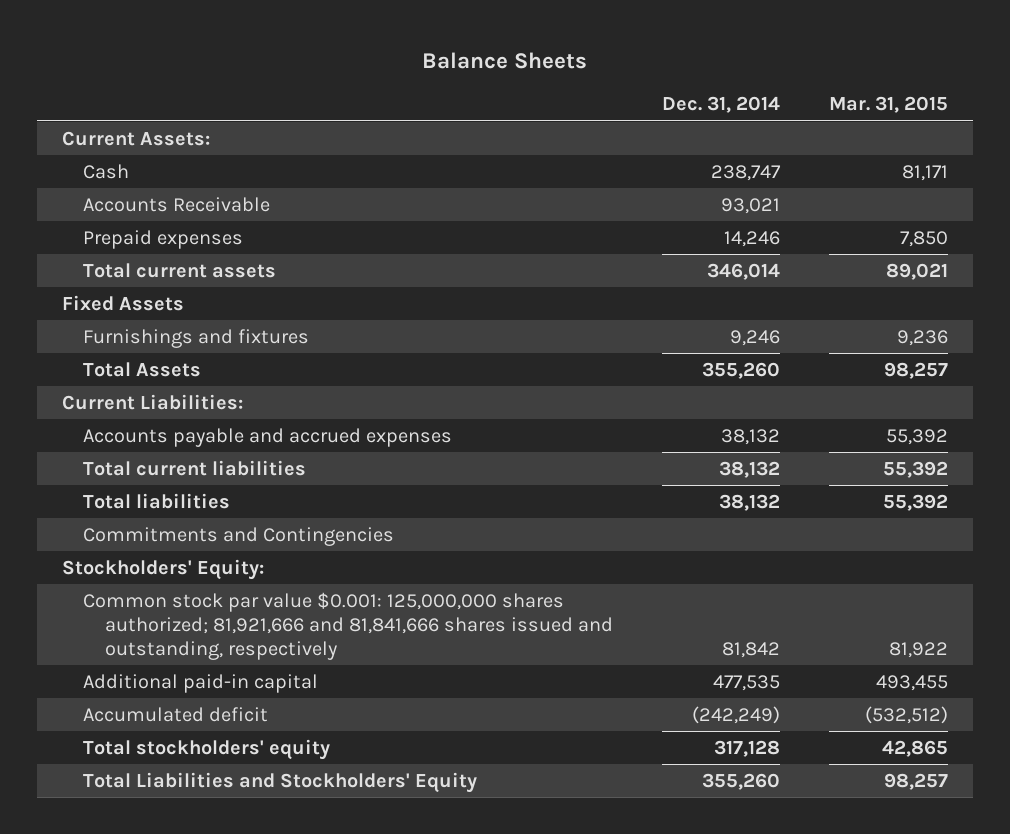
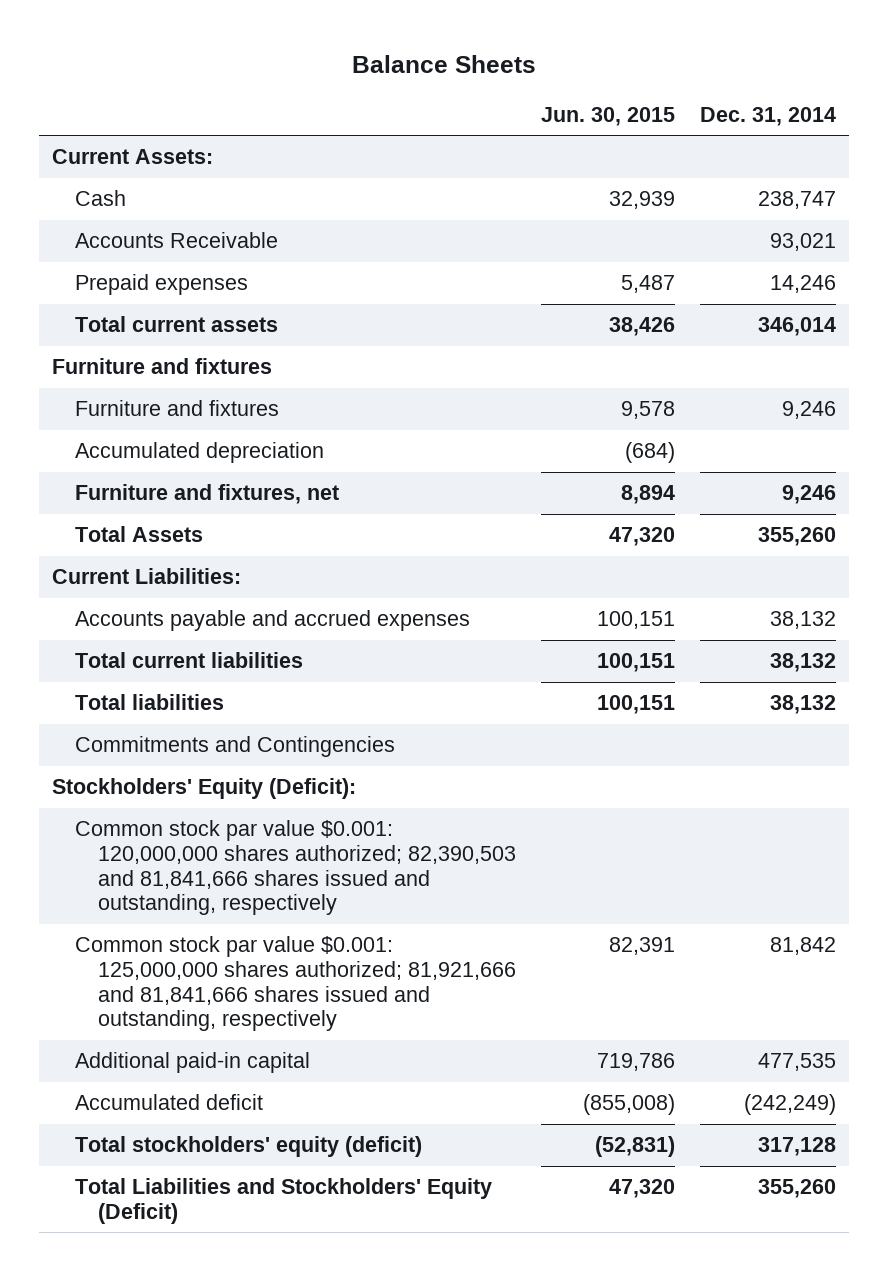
- | Dec. 31, 2014 | Mar. 31, 2015
+ | Jun. 30, 2015 | Dec. 31, 2014
- Fixed Assets
- Furnishings and fixtures | 9,246 | 9,236
+ Furniture and fixtures
+ Furniture and fixtures | 9,578 | 9,246
+ Accumulated depreciation | (684) |
+ Furniture and fixtures, net | 8,894 | 9,246
- Stockholders' Equity:
+ Stockholders' Equity (Deficit):
+ Common stock par value $0.001: 120,000,000 shares authorized; 82,390,503 and 81,841,666 shares issued and outstanding, respectively
- Total stockholders' equity | 317,128 | 42,865
- Total Liabilities and Stockholders' Equity | 355,260 | 98,257
+ Total stockholders' equity (deficit) | (52,831) | 317,128
+ Total Liabilities and Stockholders' Equity (Deficit) | 47,320 | 355,260

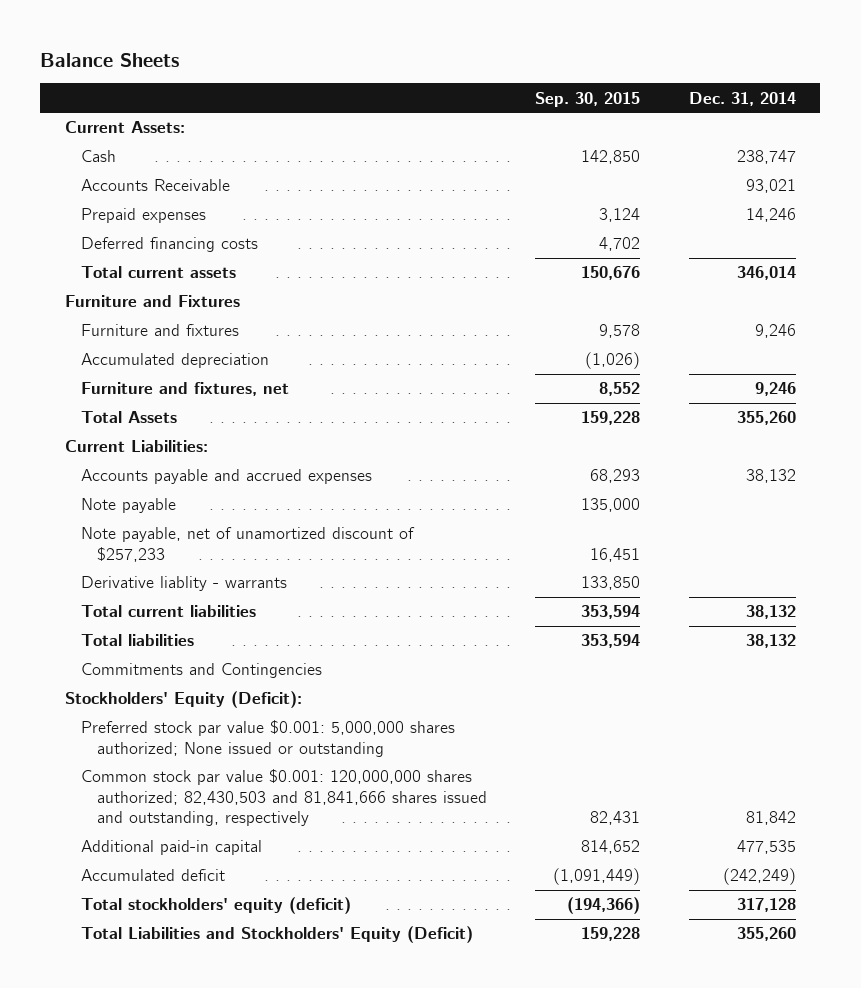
- | Jun. 30, 2015 | Dec. 31, 2014
+ | Sep. 30, 2015 | Dec. 31, 2014
+ Deferred financing costs | 4,702 |
- Furniture and fixtures
+ Furniture and Fixtures
+ Note payable | 135,000 |
+ Note payable, net of unamortized discount of $257,233 | 16,451 |
+ Derivative liablity - warrants | 133,850 |
- Common stock par value $0.001: 120,000,000 shares authorized; 82,390,503 and 81,841,666 shares issued and outstanding, respectively
- Common stock par value $0.001: 125,000,000 shares authorized; 81,921,666 and 81,841,666 shares issued and outstanding, respectively | 82,391 | 81,842
+ Preferred stock par value $0.001: 5,000,000 shares authorized; None issued or outstanding
+ Common stock par value $0.001: 120,000,000 shares authorized; 82,430,503 and 81,841,666 shares issued and outstanding, respectively | 82,431 | 81,842

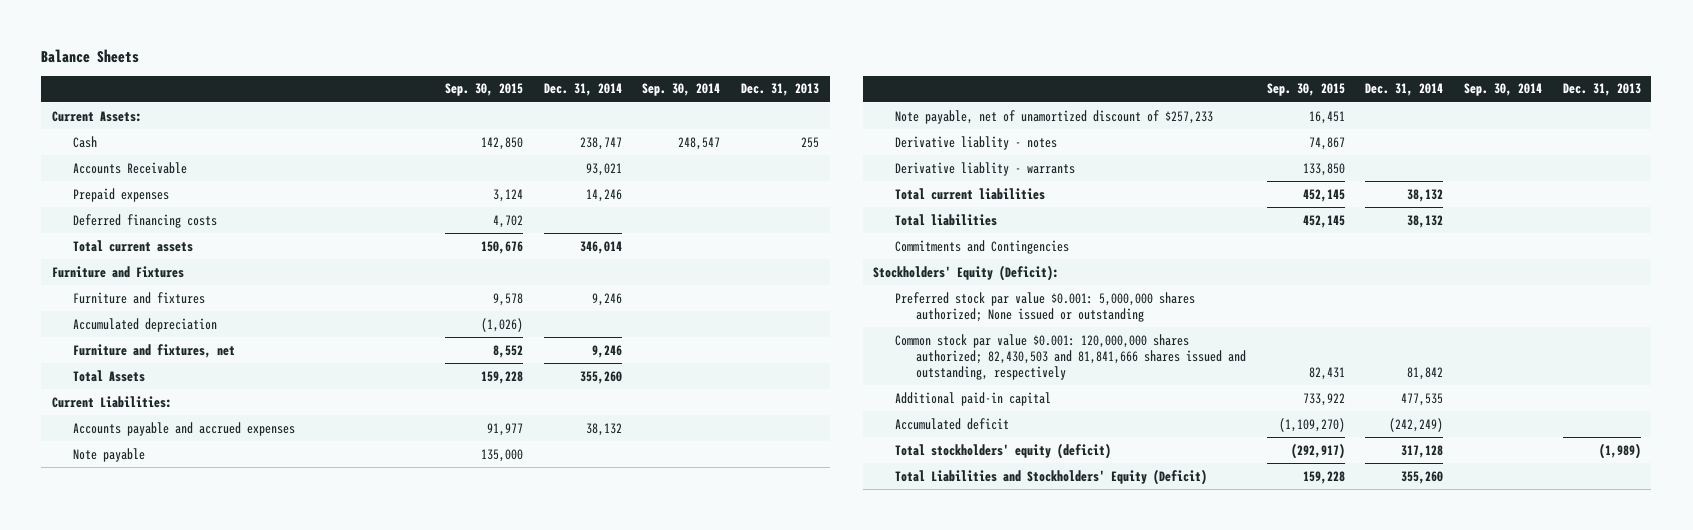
- | Sep. 30, 2015 | Dec. 31, 2014
+ | Sep. 30, 2015 | Dec. 31, 2014 | Sep. 30, 2014 | Dec. 31, 2013
- Accounts payable and accrued expenses | 68,293 | 38,132
+ Accounts payable and accrued expenses | 91,977 | 38,132 | |
+ Derivative liablity - notes | 74,867 | | |
- Total current liabilities | 353,594 | 38,132
- Total liabilities | 353,594 | 38,132
+ Total current liabilities | 452,145 | 38,132 | |
+ Total liabilities | 452,145 | 38,132 | |
- Additional paid-in capital | 814,652 | 477,535
- Accumulated deficit | (1,091,449) | (242,249)
- Total stockholders' equity (deficit) | (194,366) | 317,128
+ Additional paid-in capital | 733,922 | 477,535 | |
+ Accumulated deficit | (1,109,270) | (242,249) | |
+ Total stockholders' equity (deficit) | (292,917) | 317,128 | | (1,989)

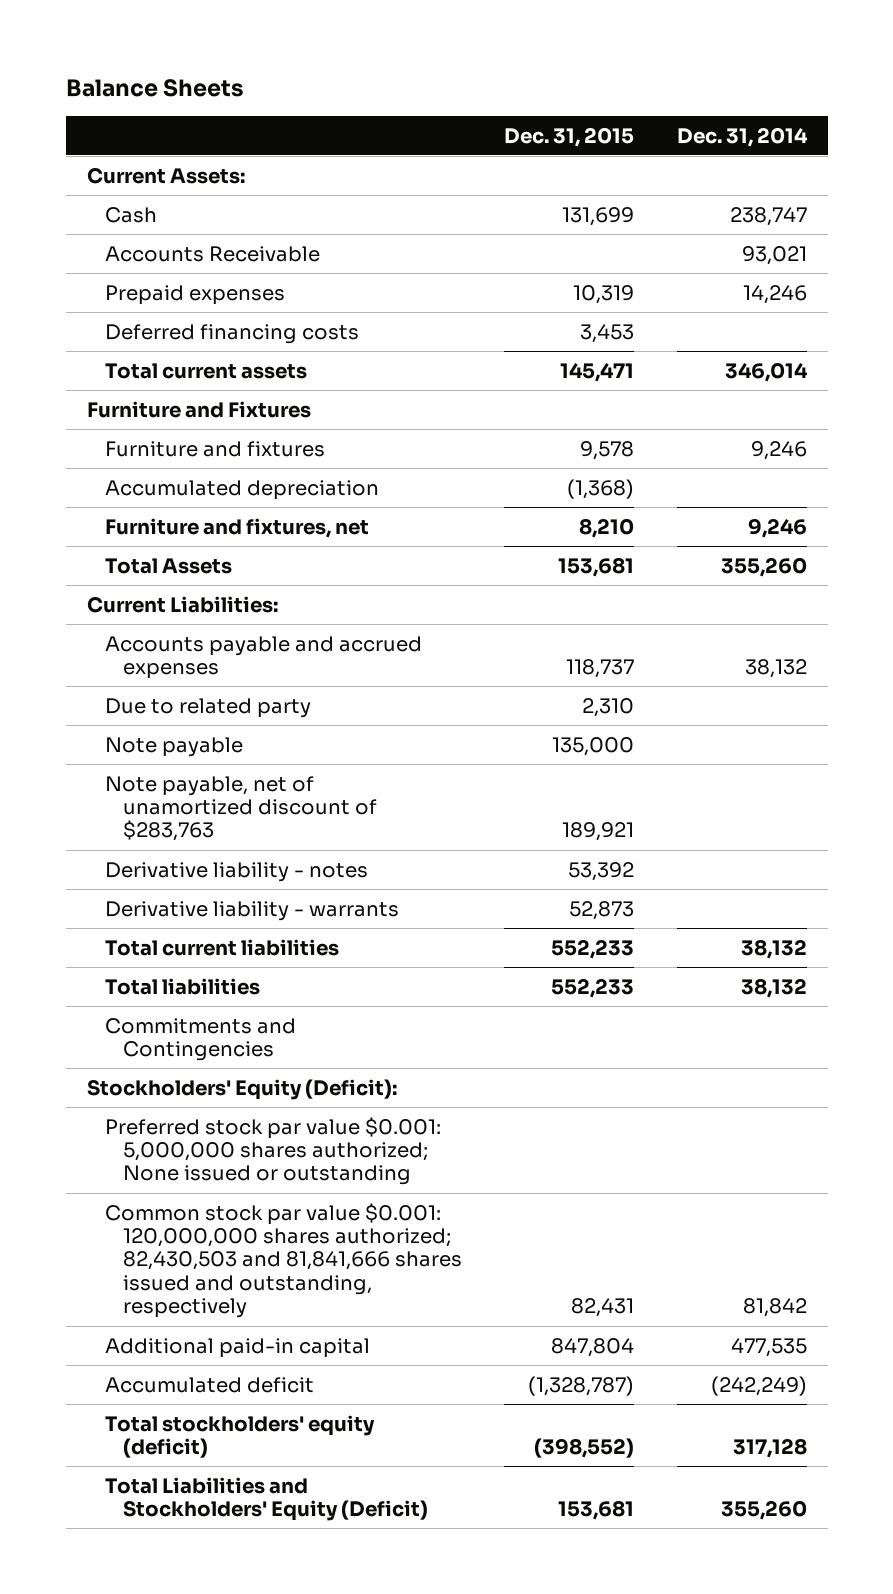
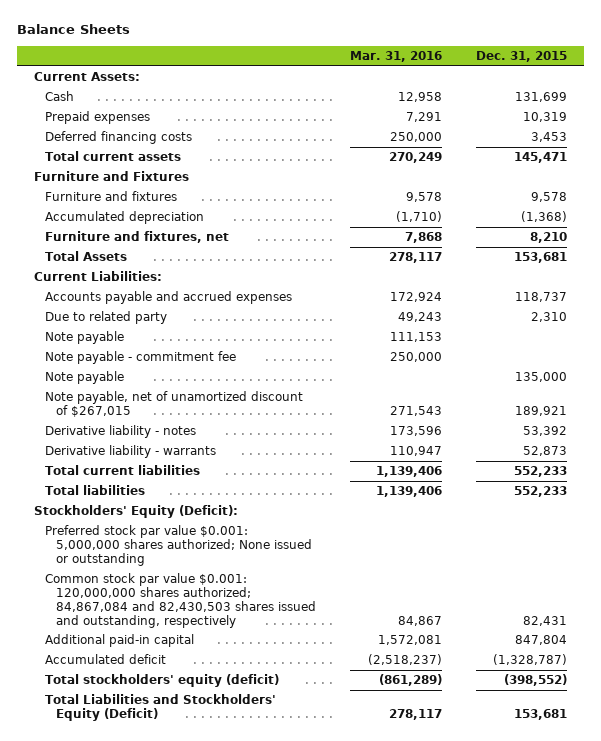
- | Dec. 31, 2015 | Dec. 31, 2014
+ | Mar. 31, 2016 | Dec. 31, 2015
- Accounts Receivable | | 93,021
+ Note payable | 111,153 |
+ Note payable - commitment fee | 250,000 |
- Note payable, net of unamortized discount of $283,763 | 189,921 |
+ Note payable, net of unamortized discount of $267,015 | 271,543 | 189,921
- Commitments and Contingencies
- Common stock par value $0.001: 120,000,000 shares authorized; 82,430,503 and 81,841,666 shares issued and outstanding, respectively | 82,431 | 81,842
+ Common stock par value $0.001: 120,000,000 shares authorized; 84,867,084 and 82,430,503 shares issued and outstanding, respectively | 84,867 | 82,431

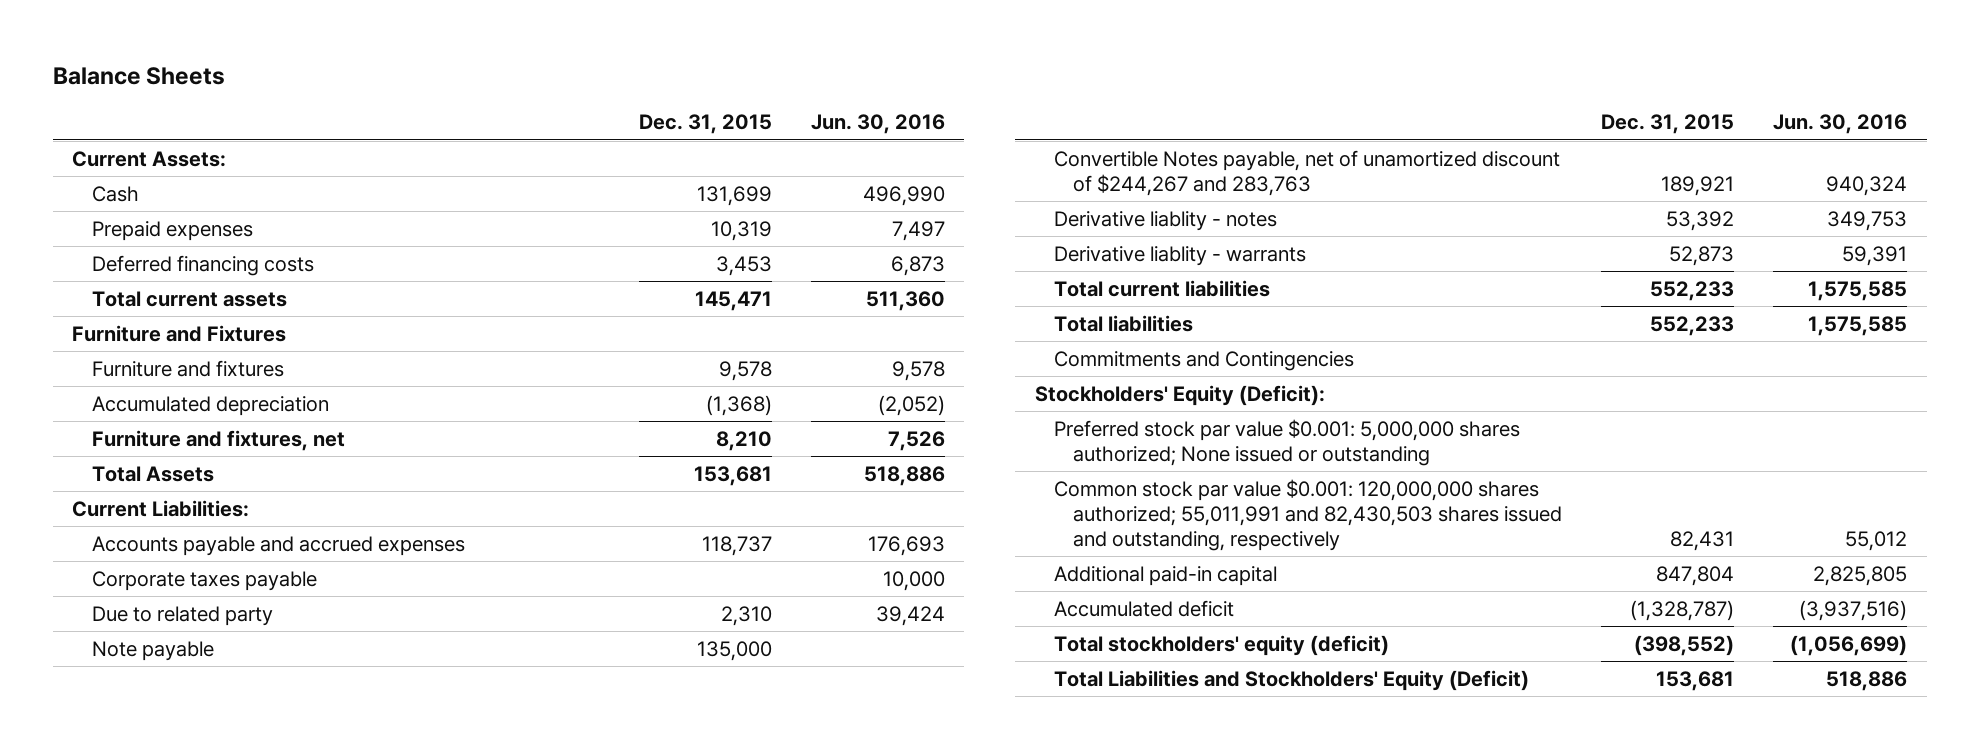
- | Mar. 31, 2016 | Dec. 31, 2015
+ | Dec. 31, 2015 | Jun. 30, 2016
+ Corporate taxes payable | | 10,000
- Note payable | 111,153 |
- Note payable - commitment fee | 250,000 |
- Note payable, net of unamortized discount of $267,015 | 271,543 | 189,921
- Derivative liability - notes | 173,596 | 53,392
- Derivative liability - warrants | 110,947 | 52,873
+ Convertible Notes payable, net of unamortized discount of $244,267 and 283,763 | 189,921 | 940,324
+ Derivative liablity - notes | 53,392 | 349,753
+ Derivative liablity - warrants | 52,873 | 59,391
+ Commitments and Contingencies
- Common stock par value $0.001: 120,000,000 shares authorized; 84,867,084 and 82,430,503 shares issued and outstanding, respectively | 84,867 | 82,431
+ Common stock par value $0.001: 120,000,000 shares authorized; 55,011,991 and 82,430,503 shares issued and outstanding, respectively | 82,431 | 55,012

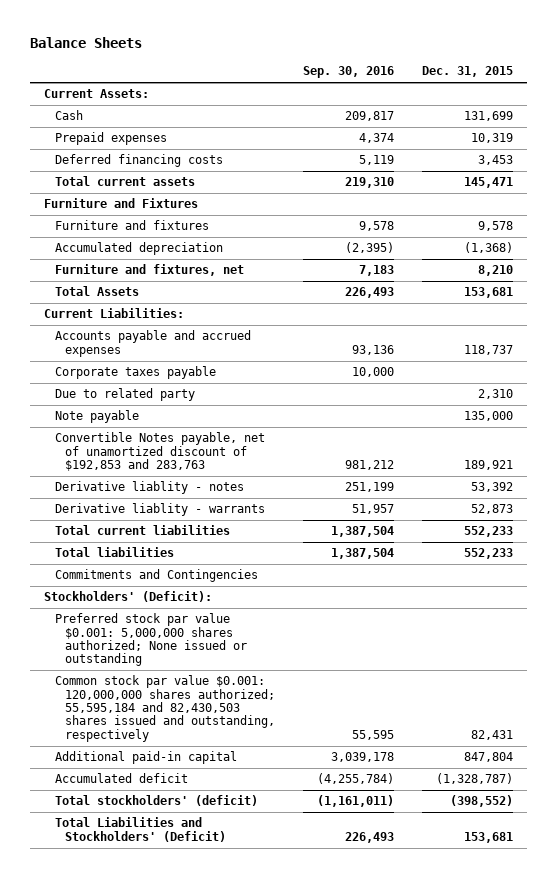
- | Dec. 31, 2015 | Jun. 30, 2016
+ | Sep. 30, 2016 | Dec. 31, 2015
- Convertible Notes payable, net of unamortized discount of $244,267 and 283,763 | 189,921 | 940,324
+ Convertible Notes payable, net of unamortized discount of $192,853 and 283,763 | 981,212 | 189,921
- Stockholders' Equity (Deficit):
+ Stockholders' (Deficit):
- Common stock par value $0.001: 120,000,000 shares authorized; 55,011,991 and 82,430,503 shares issued and outstanding, respectively | 82,431 | 55,012
+ Common stock par value $0.001: 120,000,000 shares authorized; 55,595,184 and 82,430,503 shares issued and outstanding, respectively | 55,595 | 82,431
- Total stockholders' equity (deficit) | (398,552) | (1,056,699)
- Total Liabilities and Stockholders' Equity (Deficit) | 153,681 | 518,886
+ Total stockholders' (deficit) | (1,161,011) | (398,552)
+ Total Liabilities and Stockholders' (Deficit) | 226,493 | 153,681

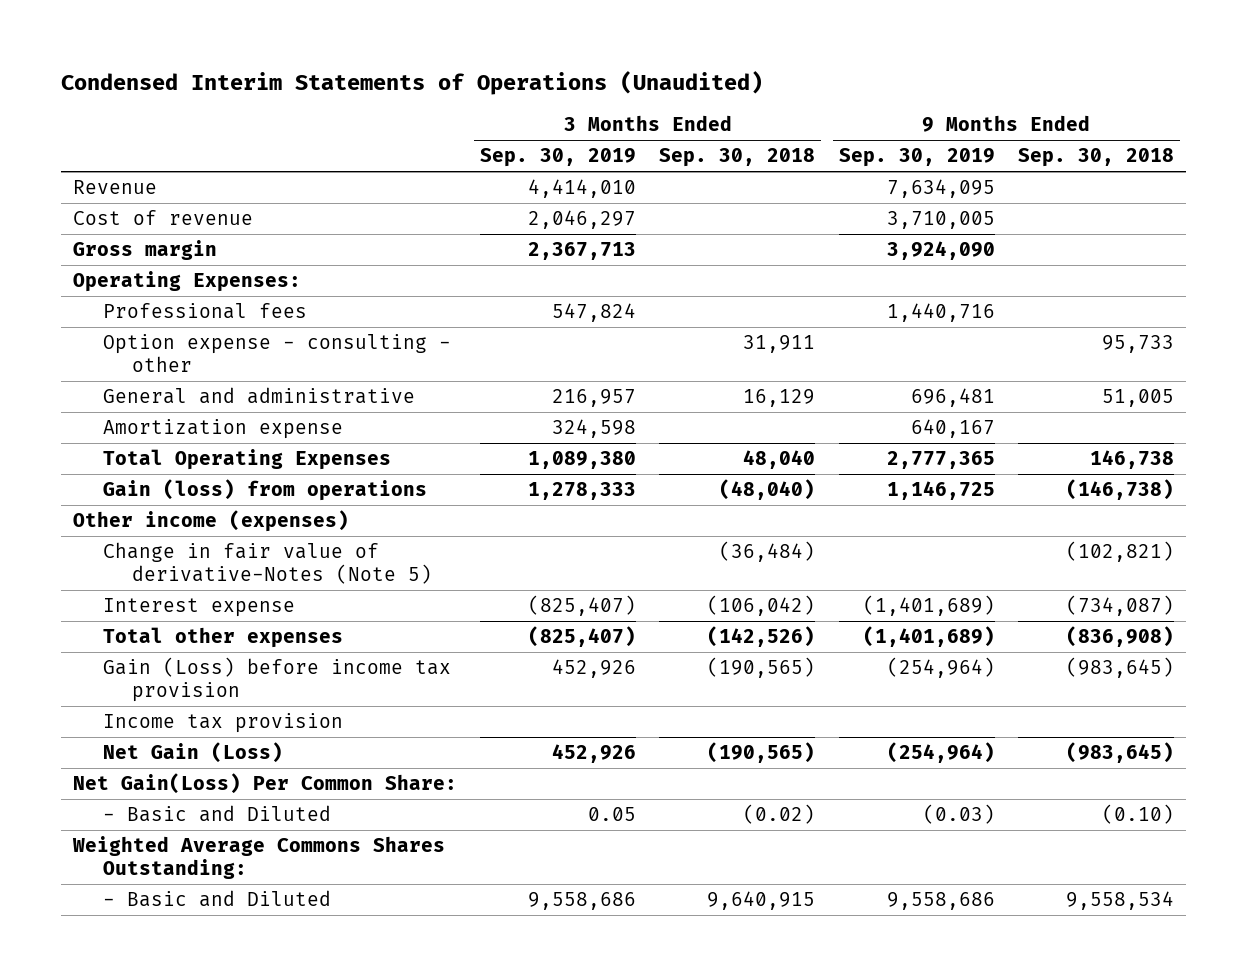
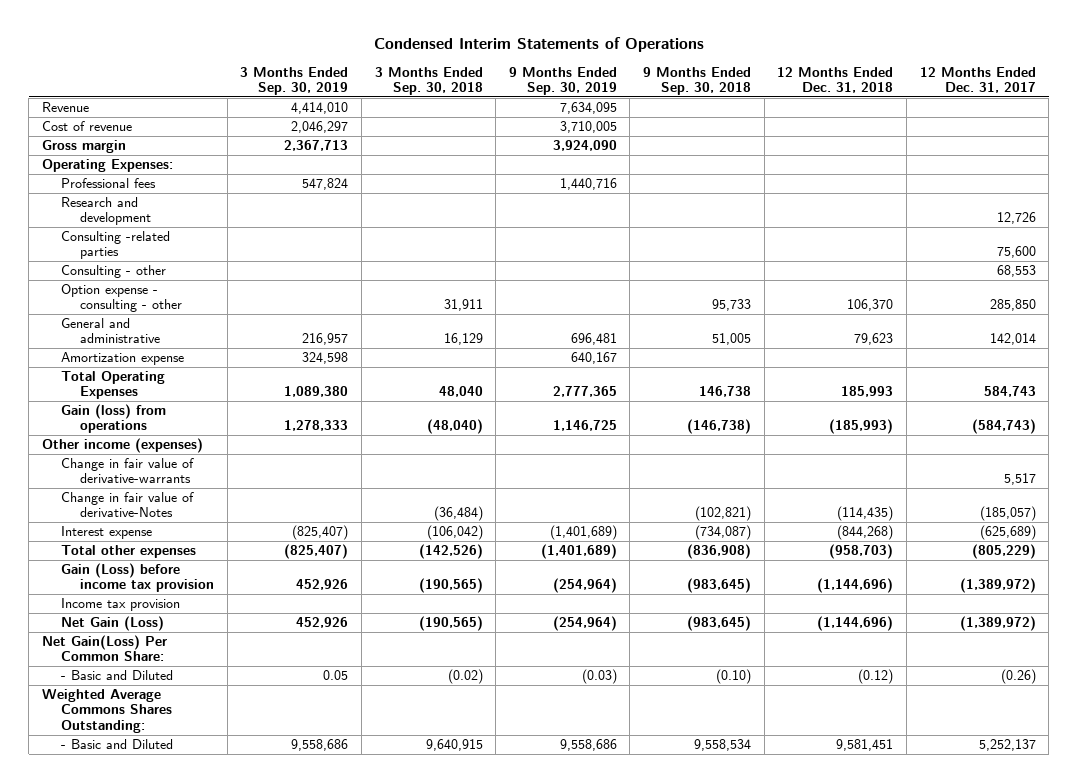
- Condensed Interim Statements of Operations (Unaudited)
+ Condensed Interim Statements of Operations
- | 3 Months Ended Sep. 30, 2019 | 3 Months Ended Sep. 30, 2018 | 9 Months Ended Sep. 30, 2019 | 9 Months Ended Sep. 30, 2018
+ | 3 Months Ended Sep. 30, 2019 | 3 Months Ended Sep. 30, 2018 | 9 Months Ended Sep. 30, 2019 | 9 Months Ended Sep. 30, 2018 | 12 Months Ended Dec. 31, 2018 | 12 Months Ended Dec. 31, 2017
+ Research and development | | | | | | 12,726
+ Consulting -related parties | | | | | | 75,600
+ Consulting - other | | | | | | 68,553
- Change in fair value of derivative-Notes (Note 5) | | (36,484) | | (102,821)
+ Change in fair value of derivative-warrants | | | | | | 5,517
+ Change in fair value of derivative-Notes | | (36,484) | | (102,821) | (114,435) | (185,057)

